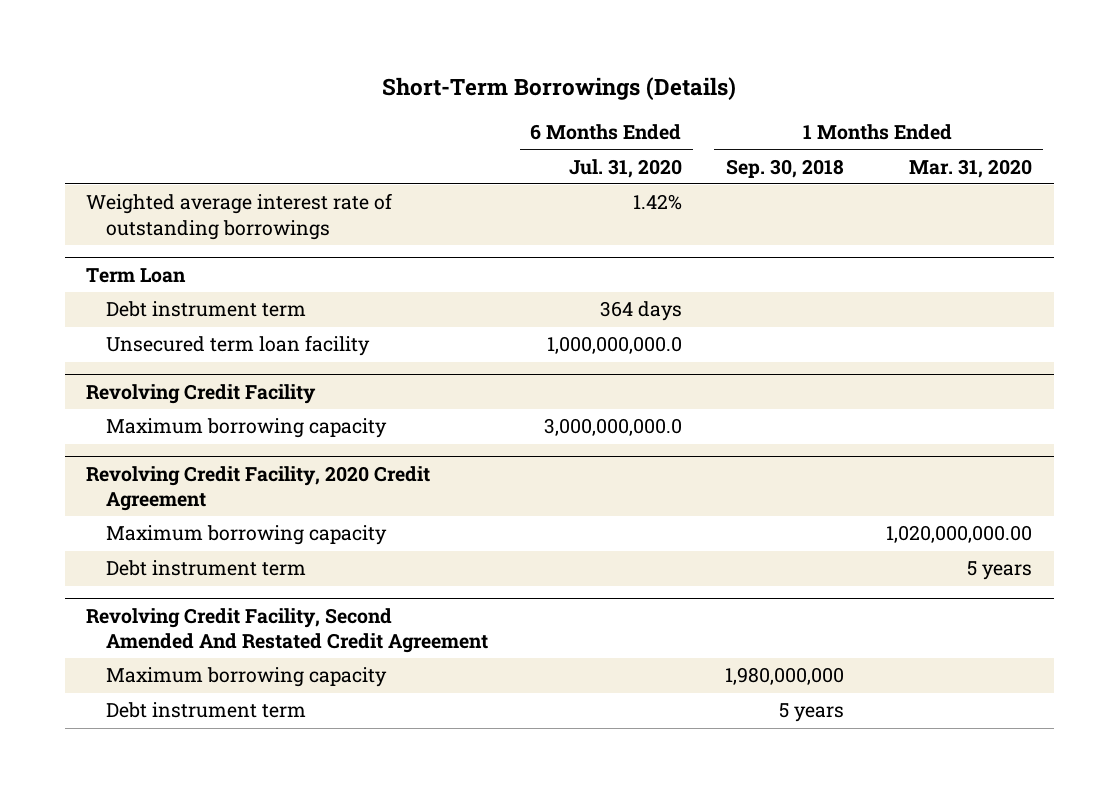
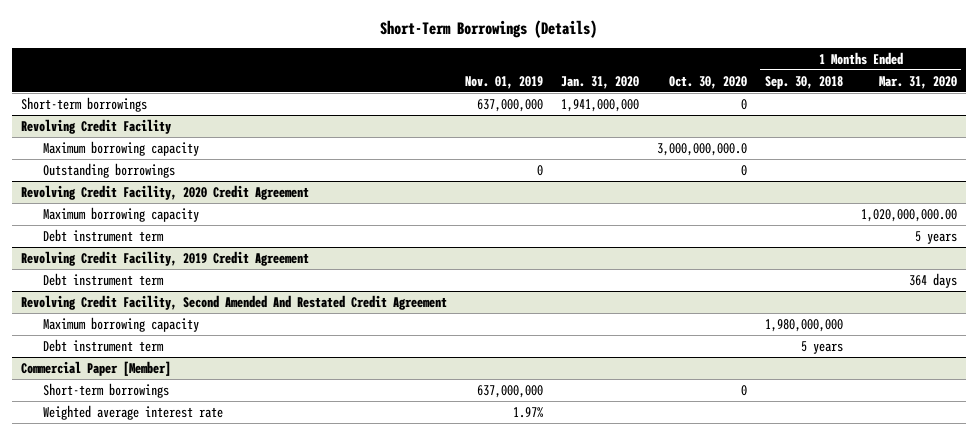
- | 6 Months Ended Jul. 31, 2020 | 1 Months Ended Sep. 30, 2018 | 1 Months Ended Mar. 31, 2020
+ | Nov. 01, 2019 | Jan. 31, 2020 | Oct. 30, 2020 | 1 Months Ended Sep. 30, 2018 | 1 Months Ended Mar. 31, 2020
- Weighted average interest rate of outstanding borrowings | 1.42% | |
- Term Loan
- Debt instrument term | 364 days | |
- Unsecured term loan facility | 1,000,000,000.0 | |
+ Short-term borrowings | 637,000,000 | 1,941,000,000 | 0 | |
@ Revolving Credit Facility
+ Outstanding borrowings | 0 | | 0 | |
+ Revolving Credit Facility, 2019 Credit Agreement
+ Debt instrument term | | | | | 364 days
+ Commercial Paper [Member]
+ Short-term borrowings | 637,000,000 | | 0 | |
+ Weighted average interest rate | 1.97% | | | |

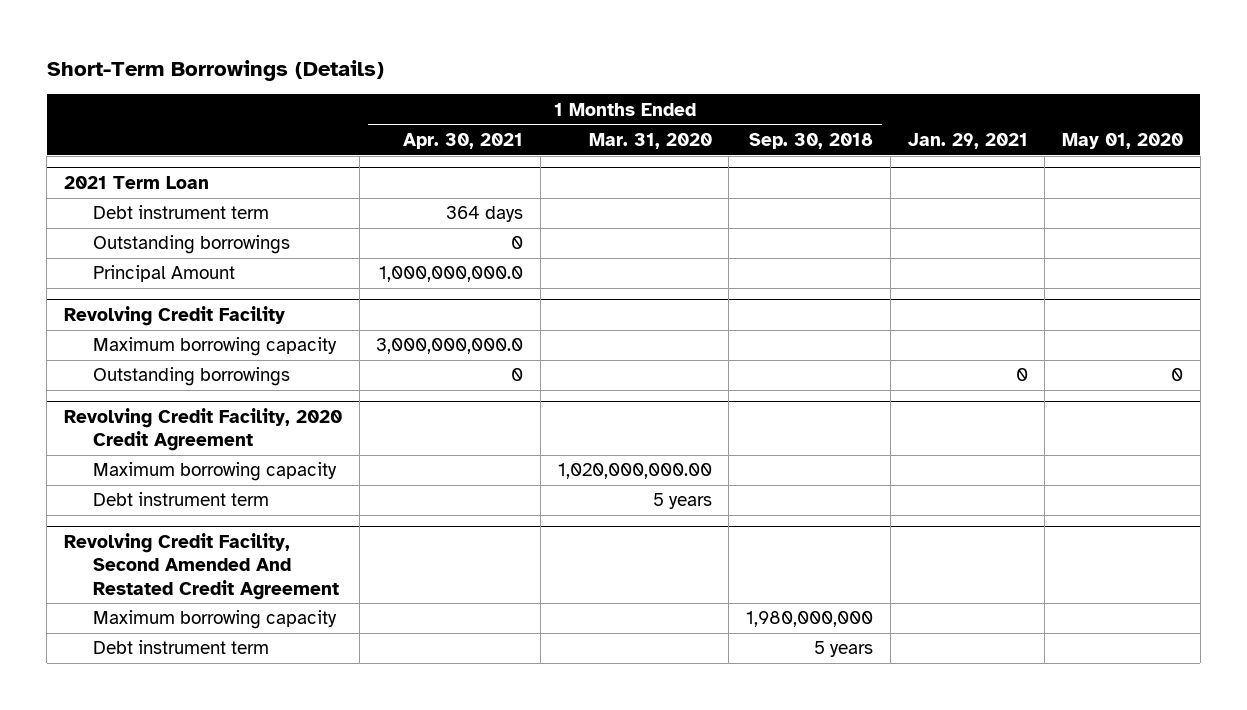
- | Nov. 01, 2019 | Jan. 31, 2020 | Oct. 30, 2020 | 1 Months Ended Sep. 30, 2018 | 1 Months Ended Mar. 31, 2020
+ | 1 Months Ended Apr. 30, 2021 | 1 Months Ended Mar. 31, 2020 | 1 Months Ended Sep. 30, 2018 | Jan. 29, 2021 | May 01, 2020
- Short-term borrowings | 637,000,000 | 1,941,000,000 | 0 | |
+ 2021 Term Loan
+ Debt instrument term | 364 days | | | |
+ Outstanding borrowings | 0 | | | |
+ Principal Amount | 1,000,000,000.0 | | | |
- Revolving Credit Facility, 2019 Credit Agreement
- Debt instrument term | | | | | 364 days
- Commercial Paper [Member]
- Short-term borrowings | 637,000,000 | | 0 | |
- Weighted average interest rate | 1.97% | | | |

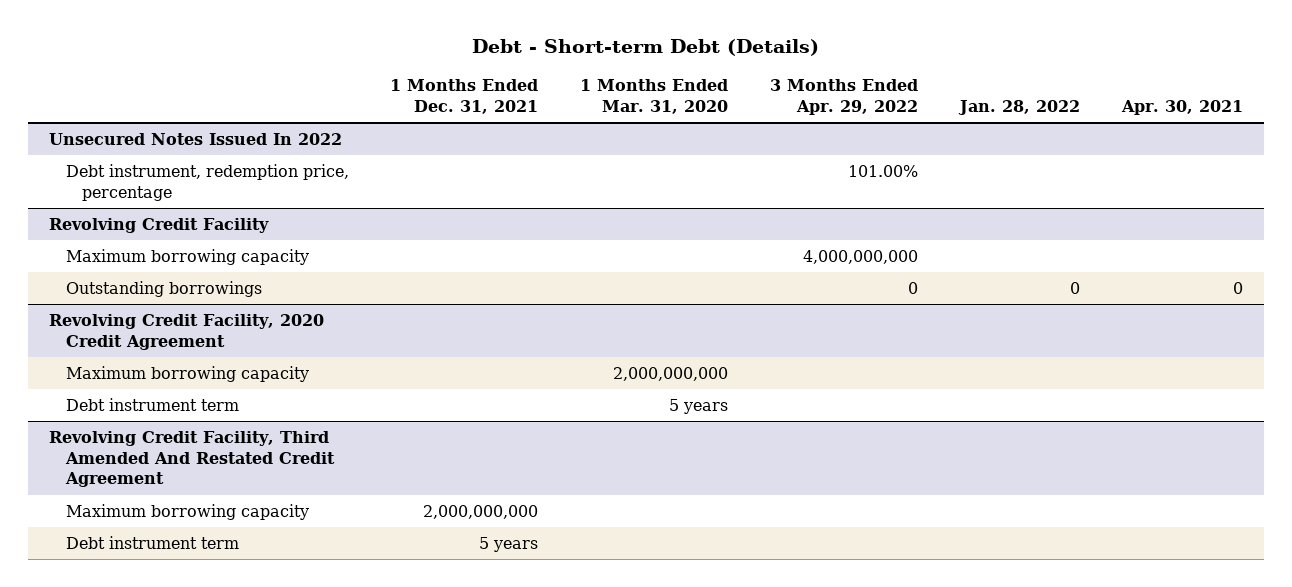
- Short-Term Borrowings (Details)
+ Debt - Short-term Debt (Details)
- | 1 Months Ended Apr. 30, 2021 | 1 Months Ended Mar. 31, 2020 | 1 Months Ended Sep. 30, 2018 | Jan. 29, 2021 | May 01, 2020
+ | 1 Months Ended Dec. 31, 2021 | 1 Months Ended Mar. 31, 2020 | 3 Months Ended Apr. 29, 2022 | Jan. 28, 2022 | Apr. 30, 2021
- 2021 Term Loan
- Debt instrument term | 364 days | | | |
- Outstanding borrowings | 0 | | | |
- Principal Amount | 1,000,000,000.0 | | | |
+ Unsecured Notes Issued In 2022
+ Debt instrument, redemption price, percentage | | | 101.00% | |
@ Revolving Credit Facility, 2020 Credit Agreement
- Maximum borrowing capacity | | 1,020,000,000.00 | | |
+ Maximum borrowing capacity | | 2,000,000,000 | | |
- Revolving Credit Facility, Second Amended And Restated Credit Agreement
+ Revolving Credit Facility, Third Amended And Restated Credit Agreement

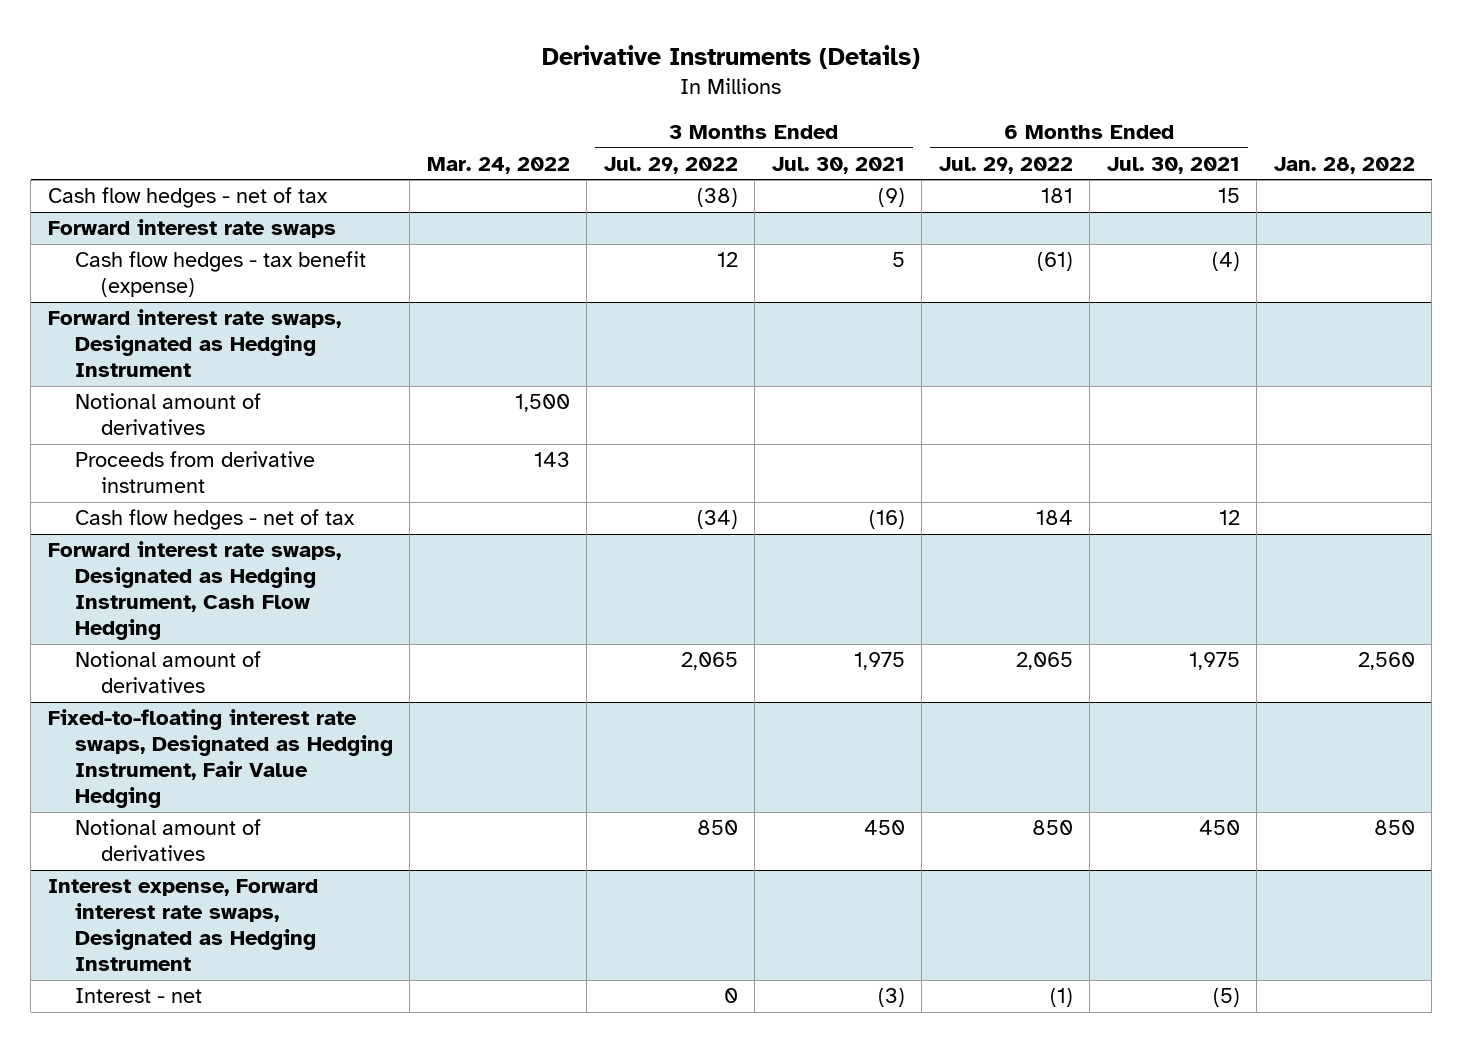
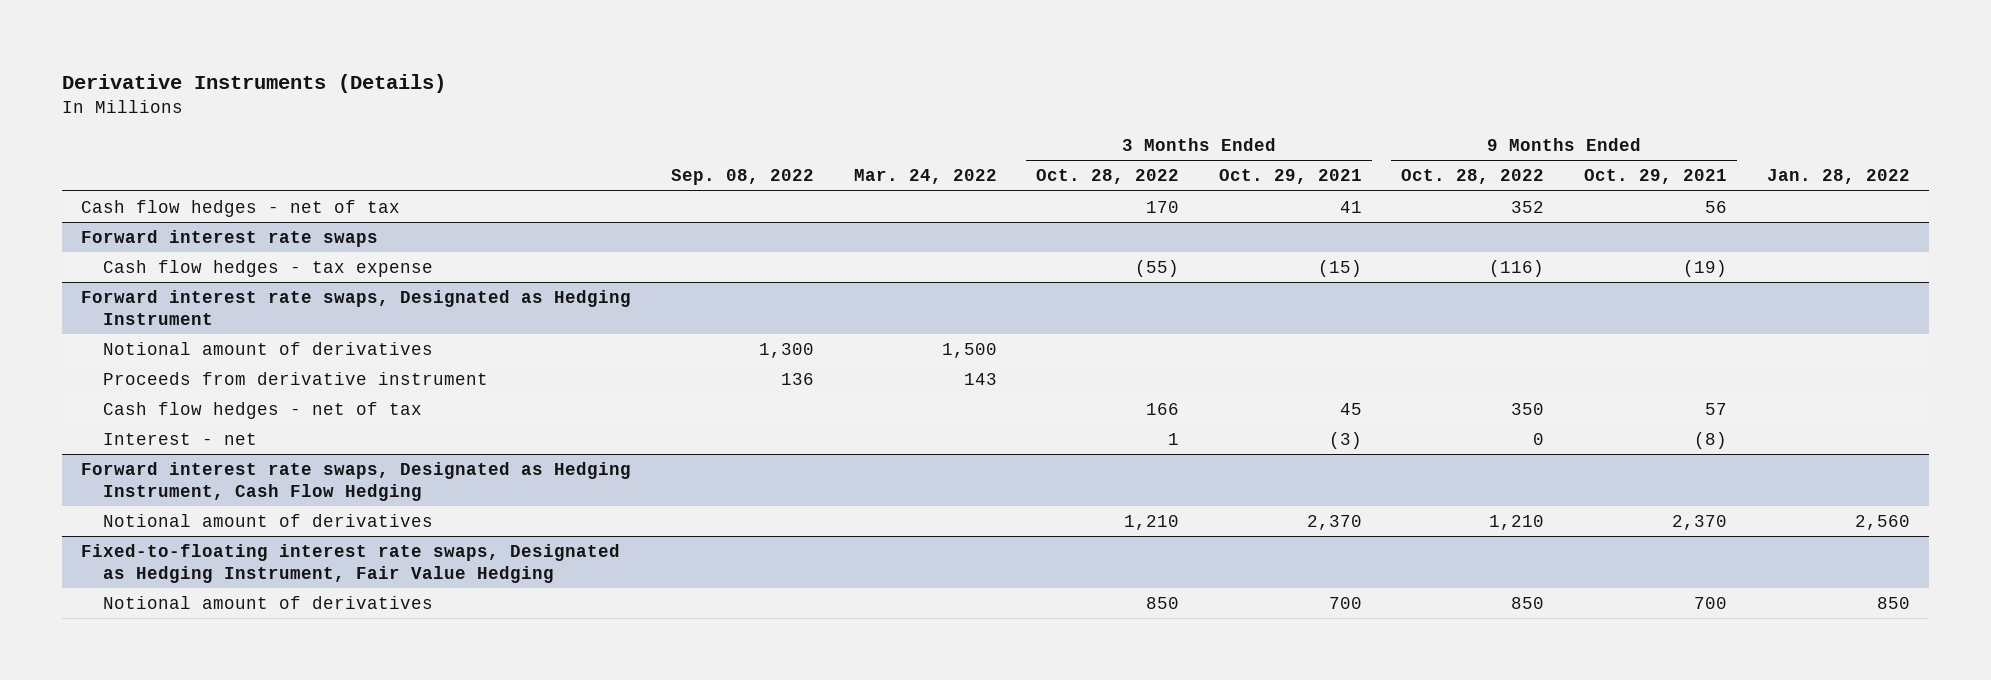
- | Mar. 24, 2022 | 3 Months Ended Jul. 29, 2022 | 3 Months Ended Jul. 30, 2021 | 6 Months Ended Jul. 29, 2022 | 6 Months Ended Jul. 30, 2021 | Jan. 28, 2022
+ | Sep. 08, 2022 | Mar. 24, 2022 | 3 Months Ended Oct. 28, 2022 | 3 Months Ended Oct. 29, 2021 | 9 Months Ended Oct. 28, 2022 | 9 Months Ended Oct. 29, 2021 | Jan. 28, 2022
@ Forward interest rate swaps
- Cash flow hedges - tax benefit (expense) | | 12 | 5 | (61) | (4) |
+ Cash flow hedges - tax expense | | | (55) | (15) | (116) | (19) |
@ Forward interest rate swaps, Designated as Hedging Instrument
+ Interest - net | | | 1 | (3) | 0 | (8) |
- Interest expense, Forward interest rate swaps, Designated as Hedging Instrument
- Interest - net | | 0 | (3) | (1) | (5) |

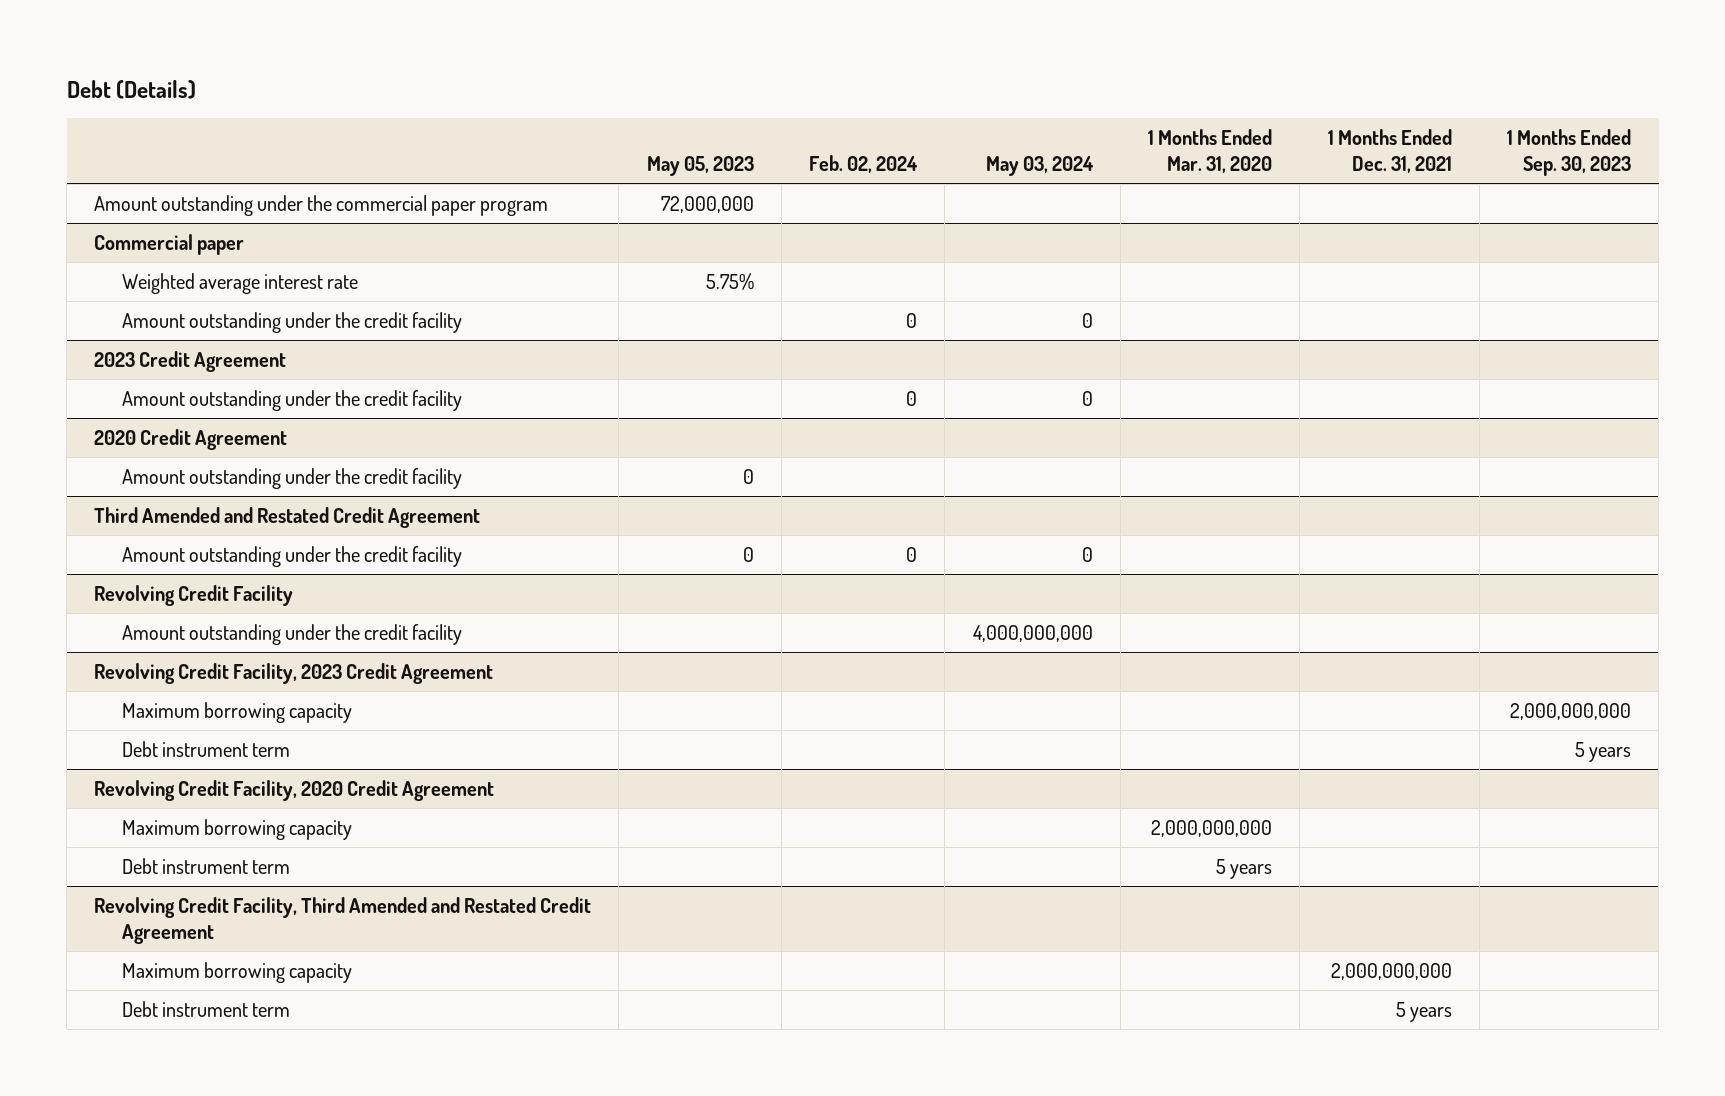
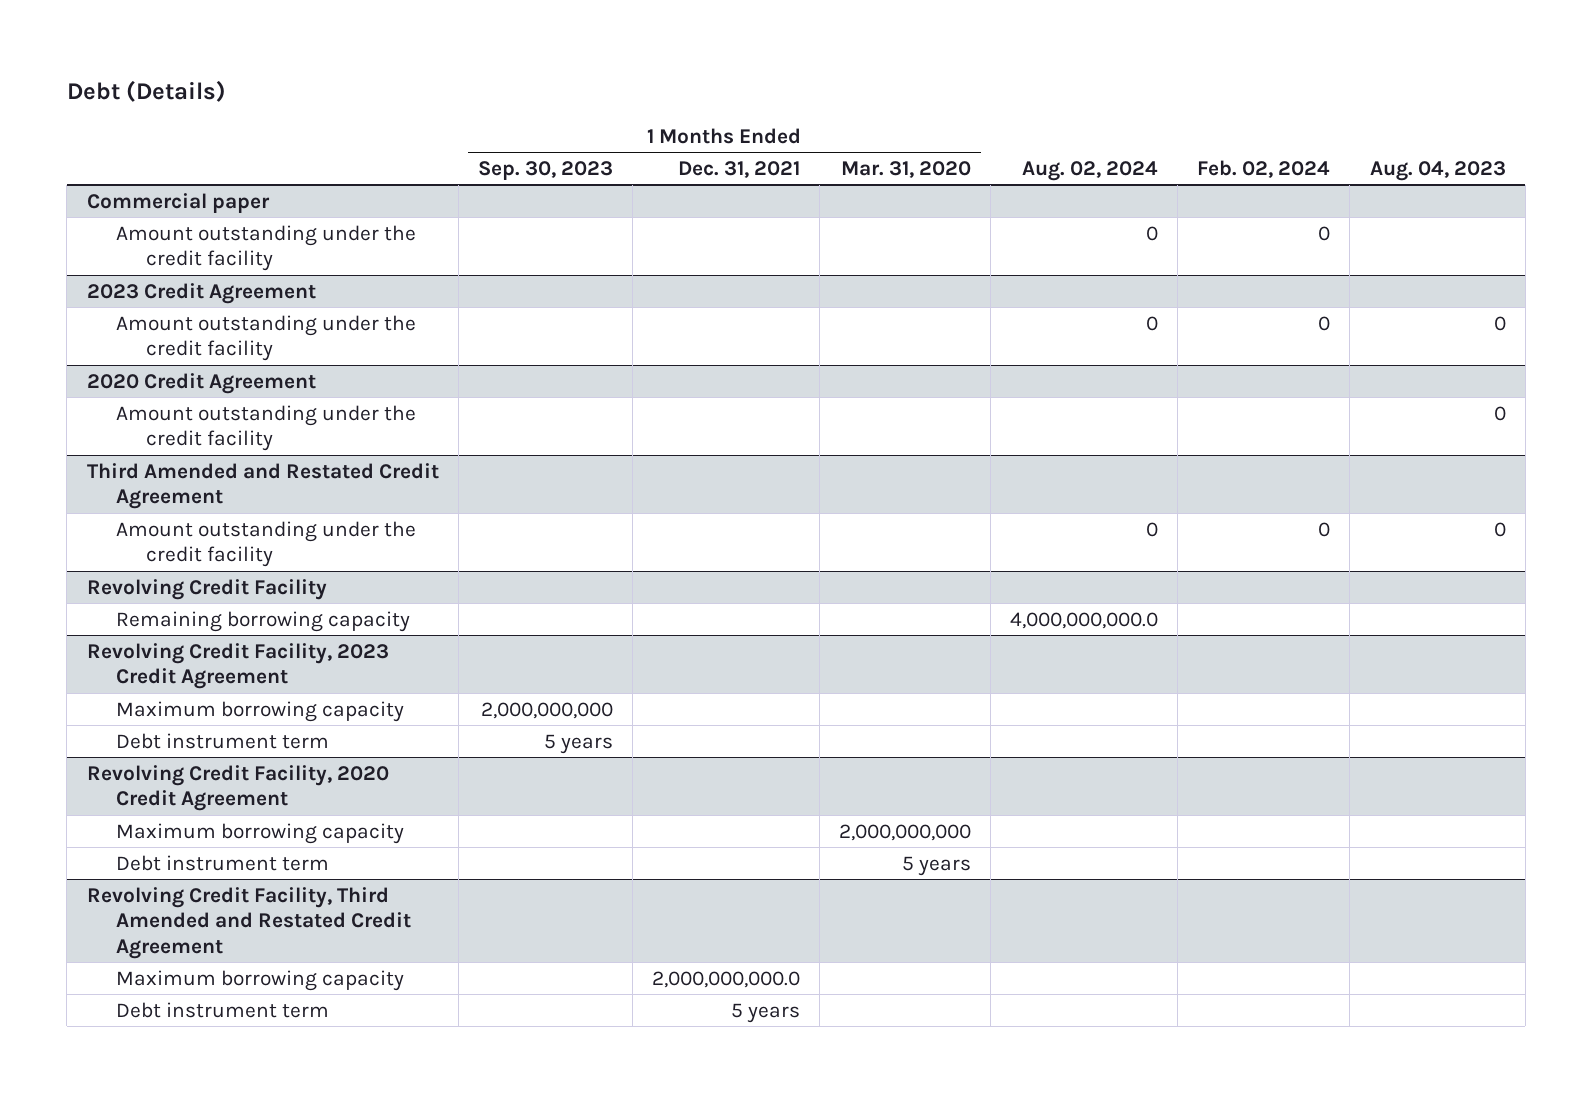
- | May 05, 2023 | Feb. 02, 2024 | May 03, 2024 | 1 Months Ended Mar. 31, 2020 | 1 Months Ended Dec. 31, 2021 | 1 Months Ended Sep. 30, 2023
+ | 1 Months Ended Sep. 30, 2023 | 1 Months Ended Dec. 31, 2021 | 1 Months Ended Mar. 31, 2020 | Aug. 02, 2024 | Feb. 02, 2024 | Aug. 04, 2023
- Amount outstanding under the commercial paper program | 72,000,000 | | | | |
@ Commercial paper
- Weighted average interest rate | 5.75% | | | | |
@ Revolving Credit Facility
- Amount outstanding under the credit facility | | | 4,000,000,000 | | |
+ Remaining borrowing capacity | | | | 4,000,000,000.0 | |
@ Revolving Credit Facility, Third Amended and Restated Credit Agreement
- Maximum borrowing capacity | | | | | 2,000,000,000 |
+ Maximum borrowing capacity | | 2,000,000,000.0 | | | |

